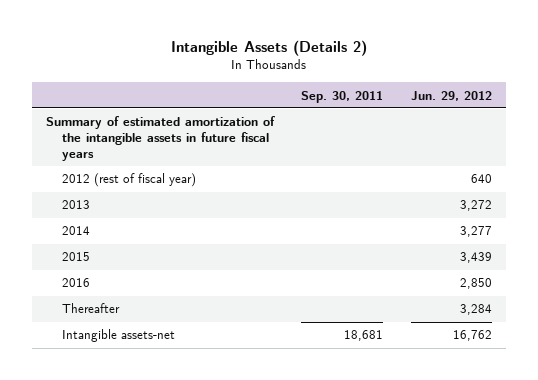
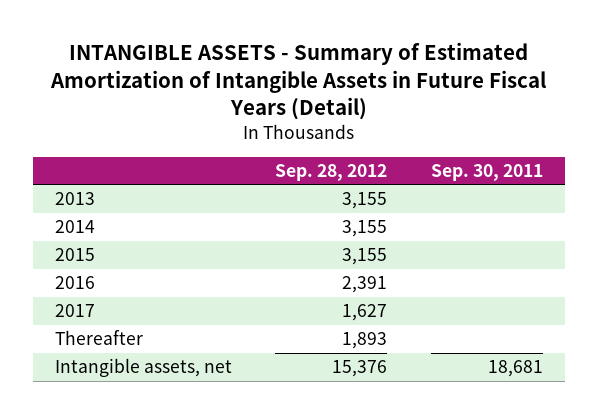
- Intangible Assets (Details 2)
+ INTANGIBLE ASSETS - Summary of Estimated Amortization of Intangible Assets in Future Fiscal Years (Detail)
- | Sep. 30, 2011 | Jun. 29, 2012
+ | Sep. 28, 2012 | Sep. 30, 2011
- Summary of estimated amortization of the intangible assets in future fiscal years
- 2012 (rest of fiscal year) | | 640
+ 2017 | 1,627 |
- Intangible assets-net | 18,681 | 16,762
+ Intangible assets, net | 15,376 | 18,681

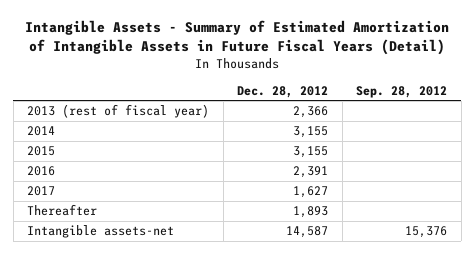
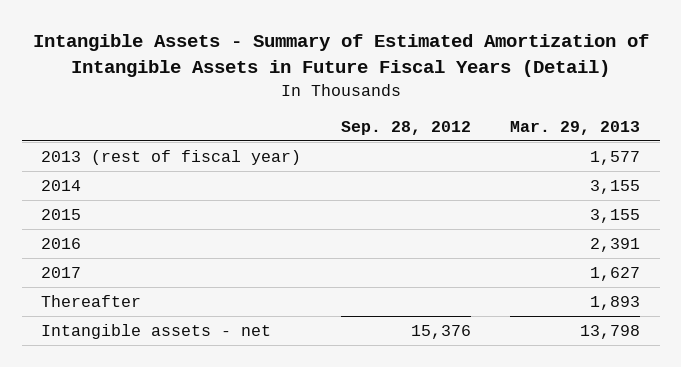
- | Dec. 28, 2012 | Sep. 28, 2012
+ | Sep. 28, 2012 | Mar. 29, 2013
- Intangible assets-net | 14,587 | 15,376
+ Intangible assets - net | 15,376 | 13,798

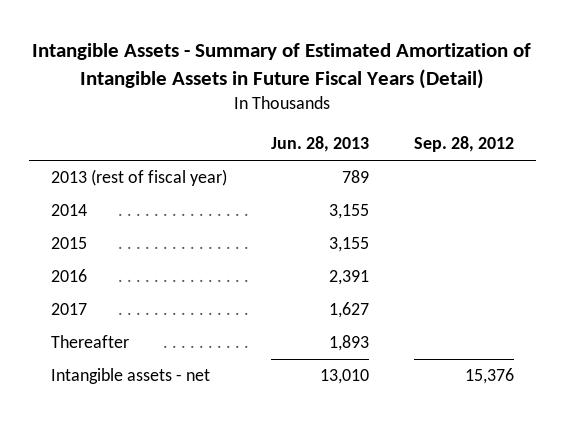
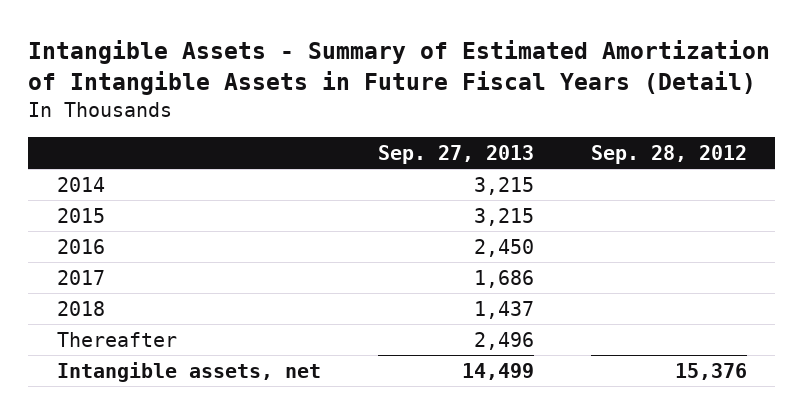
- | Jun. 28, 2013 | Sep. 28, 2012
+ | Sep. 27, 2013 | Sep. 28, 2012
- 2013 (rest of fiscal year) | 789 |
+ 2018 | 1,437 |
- Intangible assets - net | 13,010 | 15,376
+ Intangible assets, net | 14,499 | 15,376

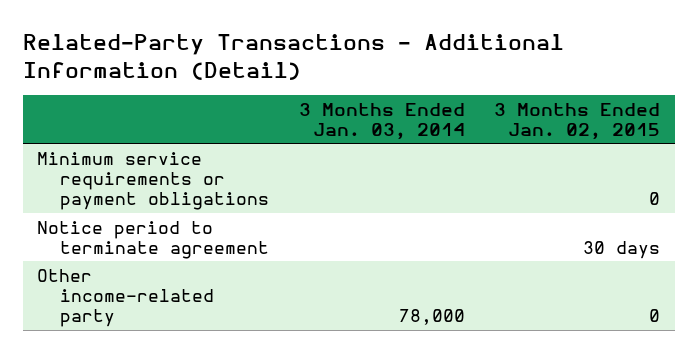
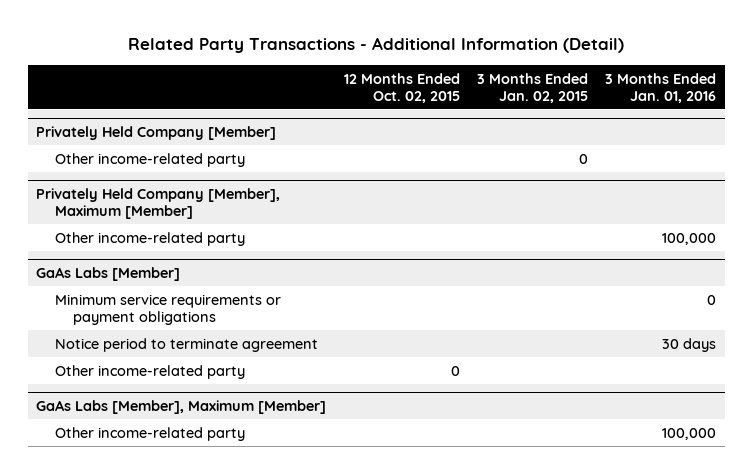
- Related-Party Transactions - Additional Information (Detail)
+ Related Party Transactions - Additional Information (Detail)
- | 3 Months Ended Jan. 03, 2014 | 3 Months Ended Jan. 02, 2015
+ | 12 Months Ended Oct. 02, 2015 | 3 Months Ended Jan. 02, 2015 | 3 Months Ended Jan. 01, 2016
- Minimum service requirements or payment obligations | | 0
- Notice period to terminate agreement | | 30 days
- Other income-related party | 78,000 | 0
+ Privately Held Company [Member]
+ Other income-related party | | 0 |
+ Privately Held Company [Member], Maximum [Member]
+ Other income-related party | | | 100,000
+ GaAs Labs [Member]
+ Minimum service requirements or payment obligations | | | 0
+ Notice period to terminate agreement | | | 30 days
+ Other income-related party | 0 | |
+ GaAs Labs [Member], Maximum [Member]
+ Other income-related party | | | 100,000

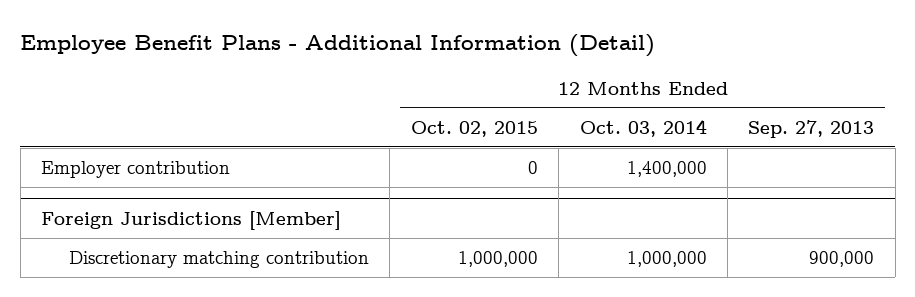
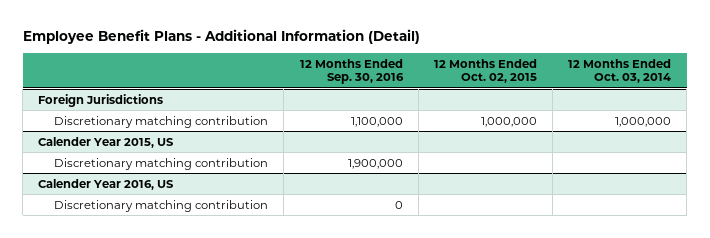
- | 12 Months Ended Oct. 02, 2015 | 12 Months Ended Oct. 03, 2014 | 12 Months Ended Sep. 27, 2013
+ | 12 Months Ended Sep. 30, 2016 | 12 Months Ended Oct. 02, 2015 | 12 Months Ended Oct. 03, 2014
- Employer contribution | 0 | 1,400,000 |
- Foreign Jurisdictions [Member]
+ Foreign Jurisdictions
+ Calender Year 2015, US
+ Discretionary matching contribution | 1,900,000 | |
+ Calender Year 2016, US
+ Discretionary matching contribution | 0 | |

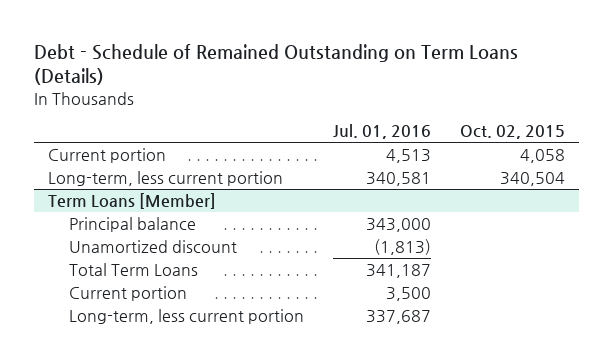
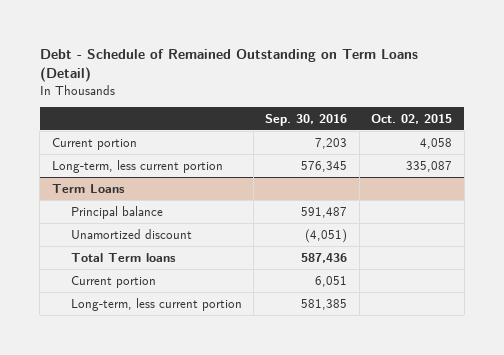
- Debt - Schedule of Remained Outstanding on Term Loans (Details)
+ Debt - Schedule of Remained Outstanding on Term Loans (Detail)
- | Jul. 01, 2016 | Oct. 02, 2015
+ | Sep. 30, 2016 | Oct. 02, 2015
- Long-term, less current portion | 340,581 | 340,504
- Term Loans [Member]
+ Long-term, less current portion | 576,345 | 335,087
+ Term Loans
- Total Term Loans | 341,187 |
+ Total Term loans | 587,436 |

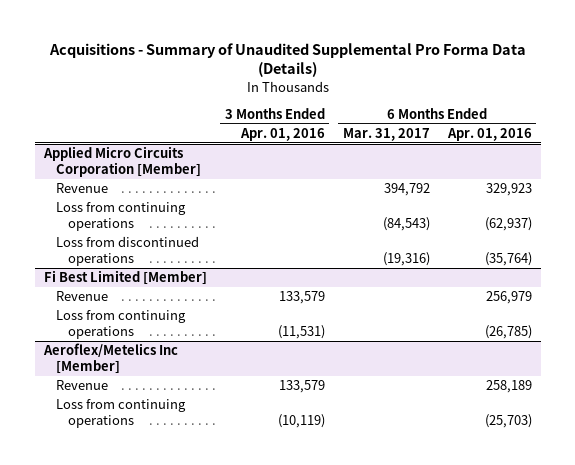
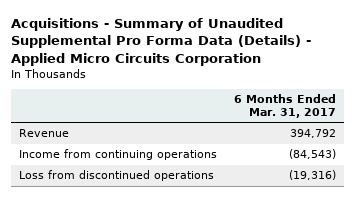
- Acquisitions - Summary of Unaudited Supplemental Pro Forma Data (Details)
+ Acquisitions - Summary of Unaudited Supplemental Pro Forma Data (Details) - Applied Micro Circuits Corporation
- | 3 Months Ended Apr. 01, 2016 | 6 Months Ended Mar. 31, 2017 | 6 Months Ended Apr. 01, 2016
+ | 6 Months Ended Mar. 31, 2017
- Applied Micro Circuits Corporation [Member]
- Loss from continuing operations | | (84,543) | (62,937)
+ Income from continuing operations | (84,543)
- Fi Best Limited [Member]
- Revenue | 133,579 | | 256,979
- Loss from continuing operations | (11,531) | | (26,785)
- Aeroflex/Metelics Inc [Member]
- Revenue | 133,579 | | 258,189
- Loss from continuing operations | (10,119) | | (25,703)

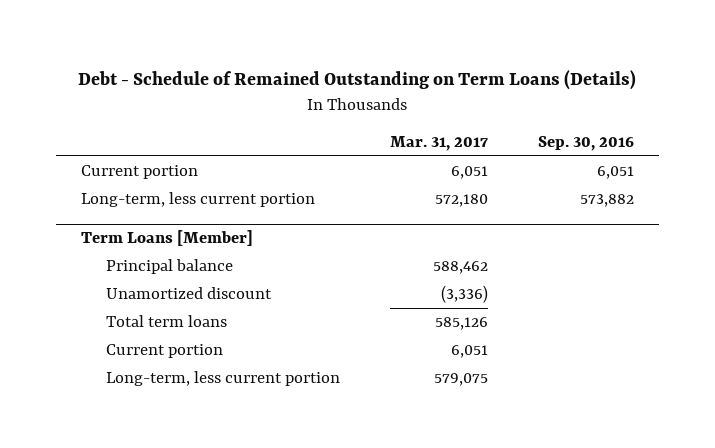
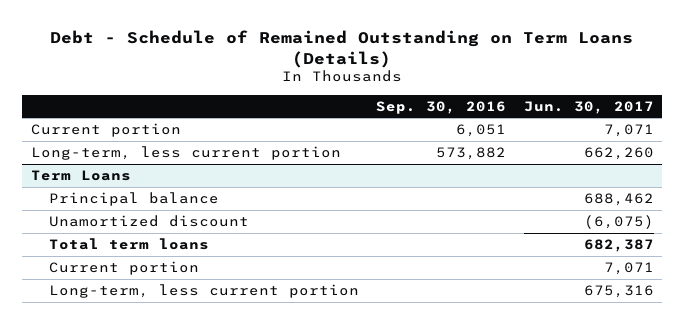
- | Mar. 31, 2017 | Sep. 30, 2016
+ | Sep. 30, 2016 | Jun. 30, 2017
- Term Loans [Member]
+ Term Loans

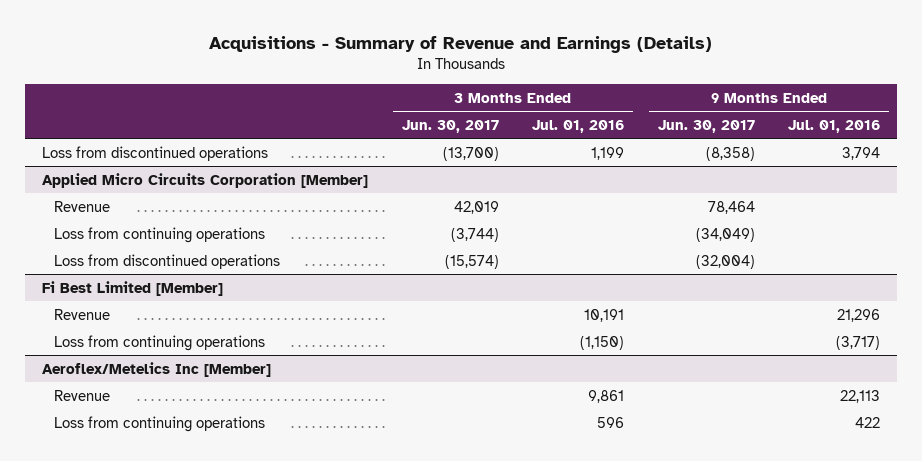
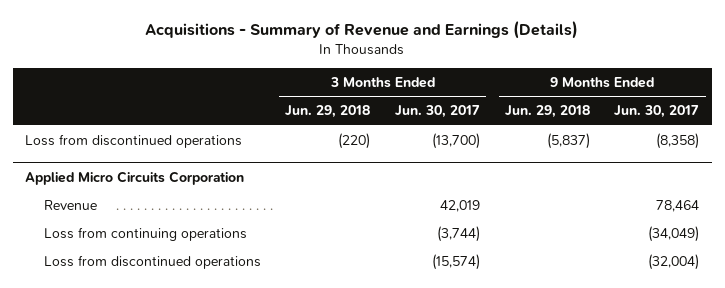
- | 3 Months Ended Jun. 30, 2017 | 3 Months Ended Jul. 01, 2016 | 9 Months Ended Jun. 30, 2017 | 9 Months Ended Jul. 01, 2016
+ | 3 Months Ended Jun. 29, 2018 | 3 Months Ended Jun. 30, 2017 | 9 Months Ended Jun. 29, 2018 | 9 Months Ended Jun. 30, 2017
- Applied Micro Circuits Corporation [Member]
+ Applied Micro Circuits Corporation
- Fi Best Limited [Member]
- Revenue | | 10,191 | | 21,296
- Loss from continuing operations | | (1,150) | | (3,717)
- Aeroflex/Metelics Inc [Member]
- Revenue | | 9,861 | | 22,113
- Loss from continuing operations | | 596 | | 422

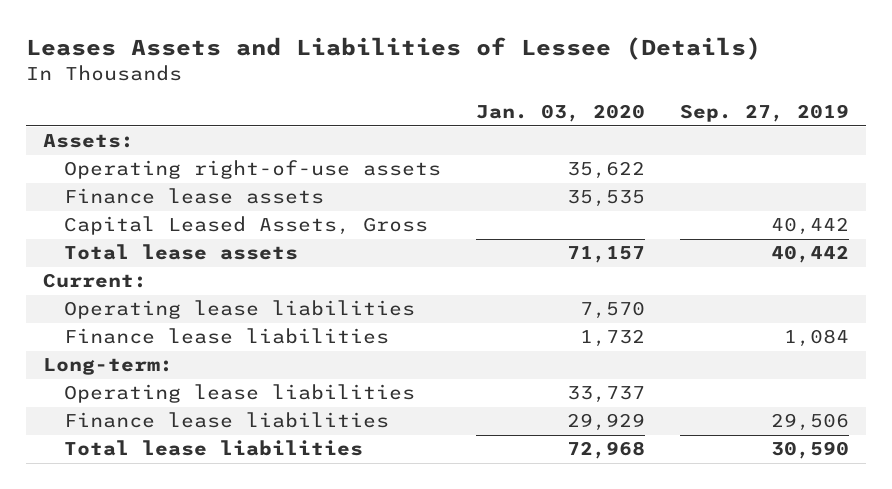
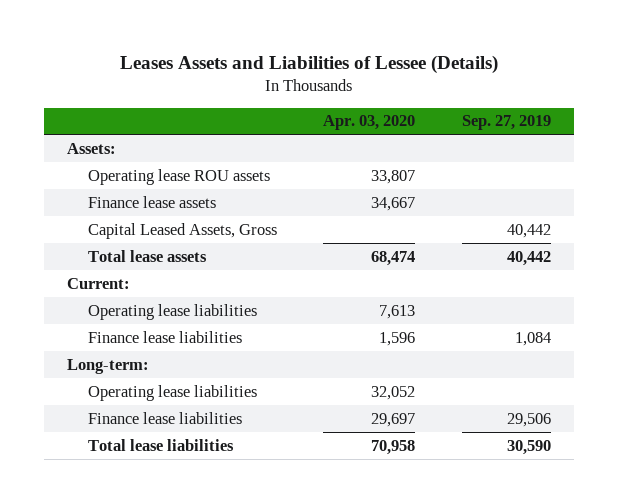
- | Jan. 03, 2020 | Sep. 27, 2019
+ | Apr. 03, 2020 | Sep. 27, 2019
- Operating right-of-use assets | 35,622 |
+ Operating lease ROU assets | 33,807 |

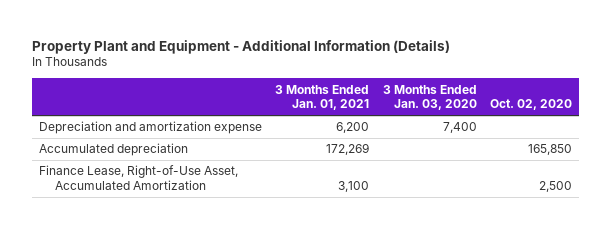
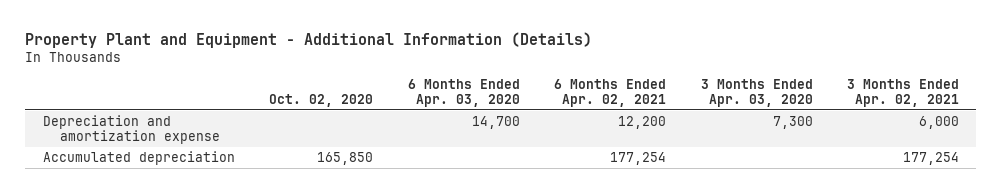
- | 3 Months Ended Jan. 01, 2021 | 3 Months Ended Jan. 03, 2020 | Oct. 02, 2020
+ | Oct. 02, 2020 | 6 Months Ended Apr. 03, 2020 | 6 Months Ended Apr. 02, 2021 | 3 Months Ended Apr. 03, 2020 | 3 Months Ended Apr. 02, 2021
- Finance Lease, Right-of-Use Asset, Accumulated Amortization | 3,100 | | 2,500

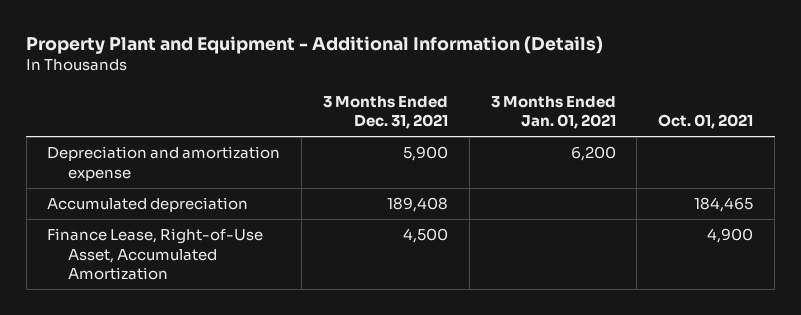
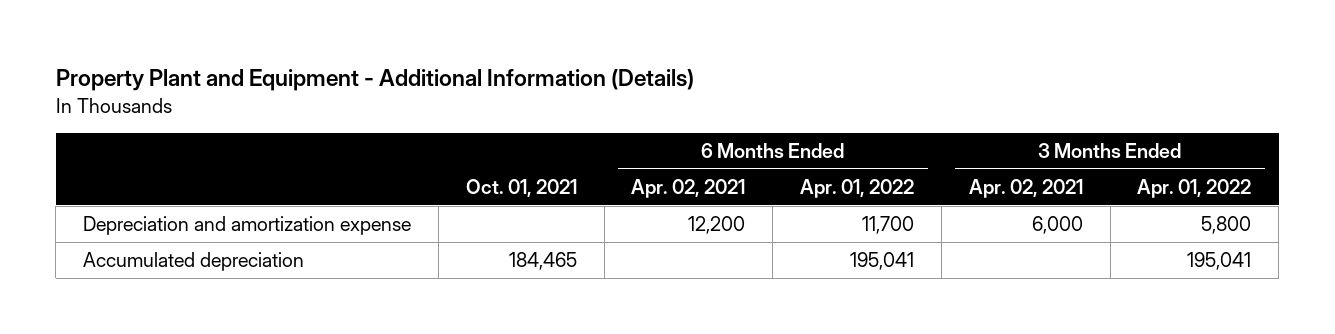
- | 3 Months Ended Dec. 31, 2021 | 3 Months Ended Jan. 01, 2021 | Oct. 01, 2021
+ | Oct. 01, 2021 | 6 Months Ended Apr. 02, 2021 | 6 Months Ended Apr. 01, 2022 | 3 Months Ended Apr. 02, 2021 | 3 Months Ended Apr. 01, 2022
- Finance Lease, Right-of-Use Asset, Accumulated Amortization | 4,500 | | 4,900

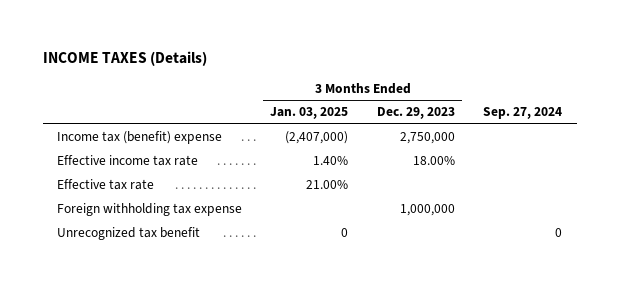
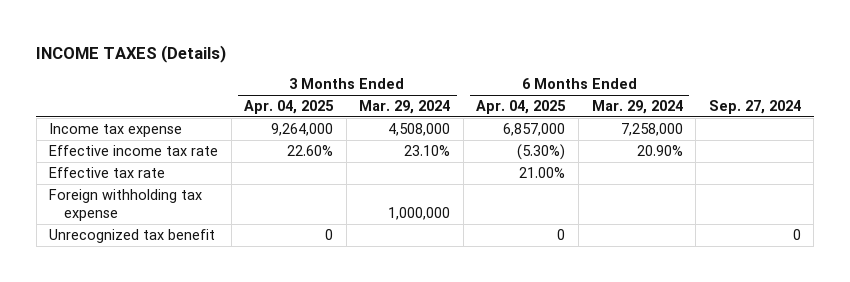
- | 3 Months Ended Jan. 03, 2025 | 3 Months Ended Dec. 29, 2023 | Sep. 27, 2024
+ | 3 Months Ended Apr. 04, 2025 | 3 Months Ended Mar. 29, 2024 | 6 Months Ended Apr. 04, 2025 | 6 Months Ended Mar. 29, 2024 | Sep. 27, 2024
- Income tax (benefit) expense | (2,407,000) | 2,750,000 |
+ Income tax expense | 9,264,000 | 4,508,000 | 6,857,000 | 7,258,000 |

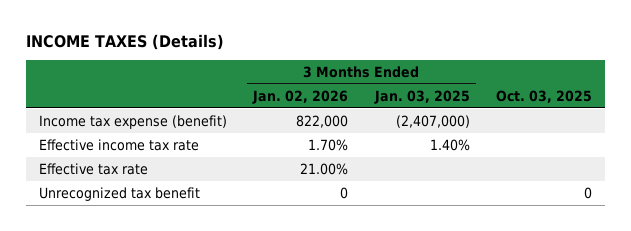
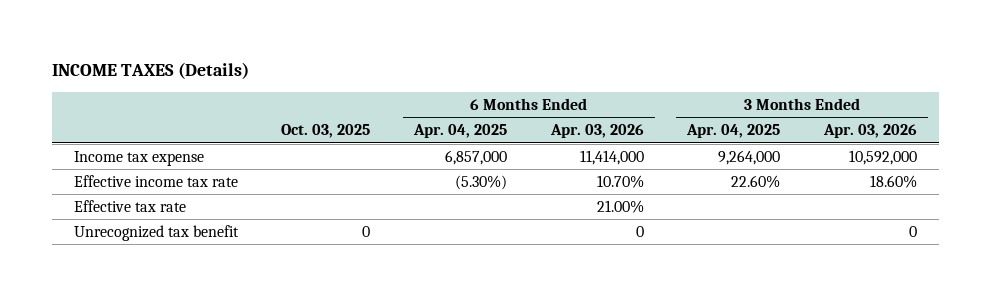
- | 3 Months Ended Jan. 02, 2026 | 3 Months Ended Jan. 03, 2025 | Oct. 03, 2025
+ | Oct. 03, 2025 | 6 Months Ended Apr. 04, 2025 | 6 Months Ended Apr. 03, 2026 | 3 Months Ended Apr. 04, 2025 | 3 Months Ended Apr. 03, 2026
- Income tax expense (benefit) | 822,000 | (2,407,000) |
+ Income tax expense | | 6,857,000 | 11,414,000 | 9,264,000 | 10,592,000

